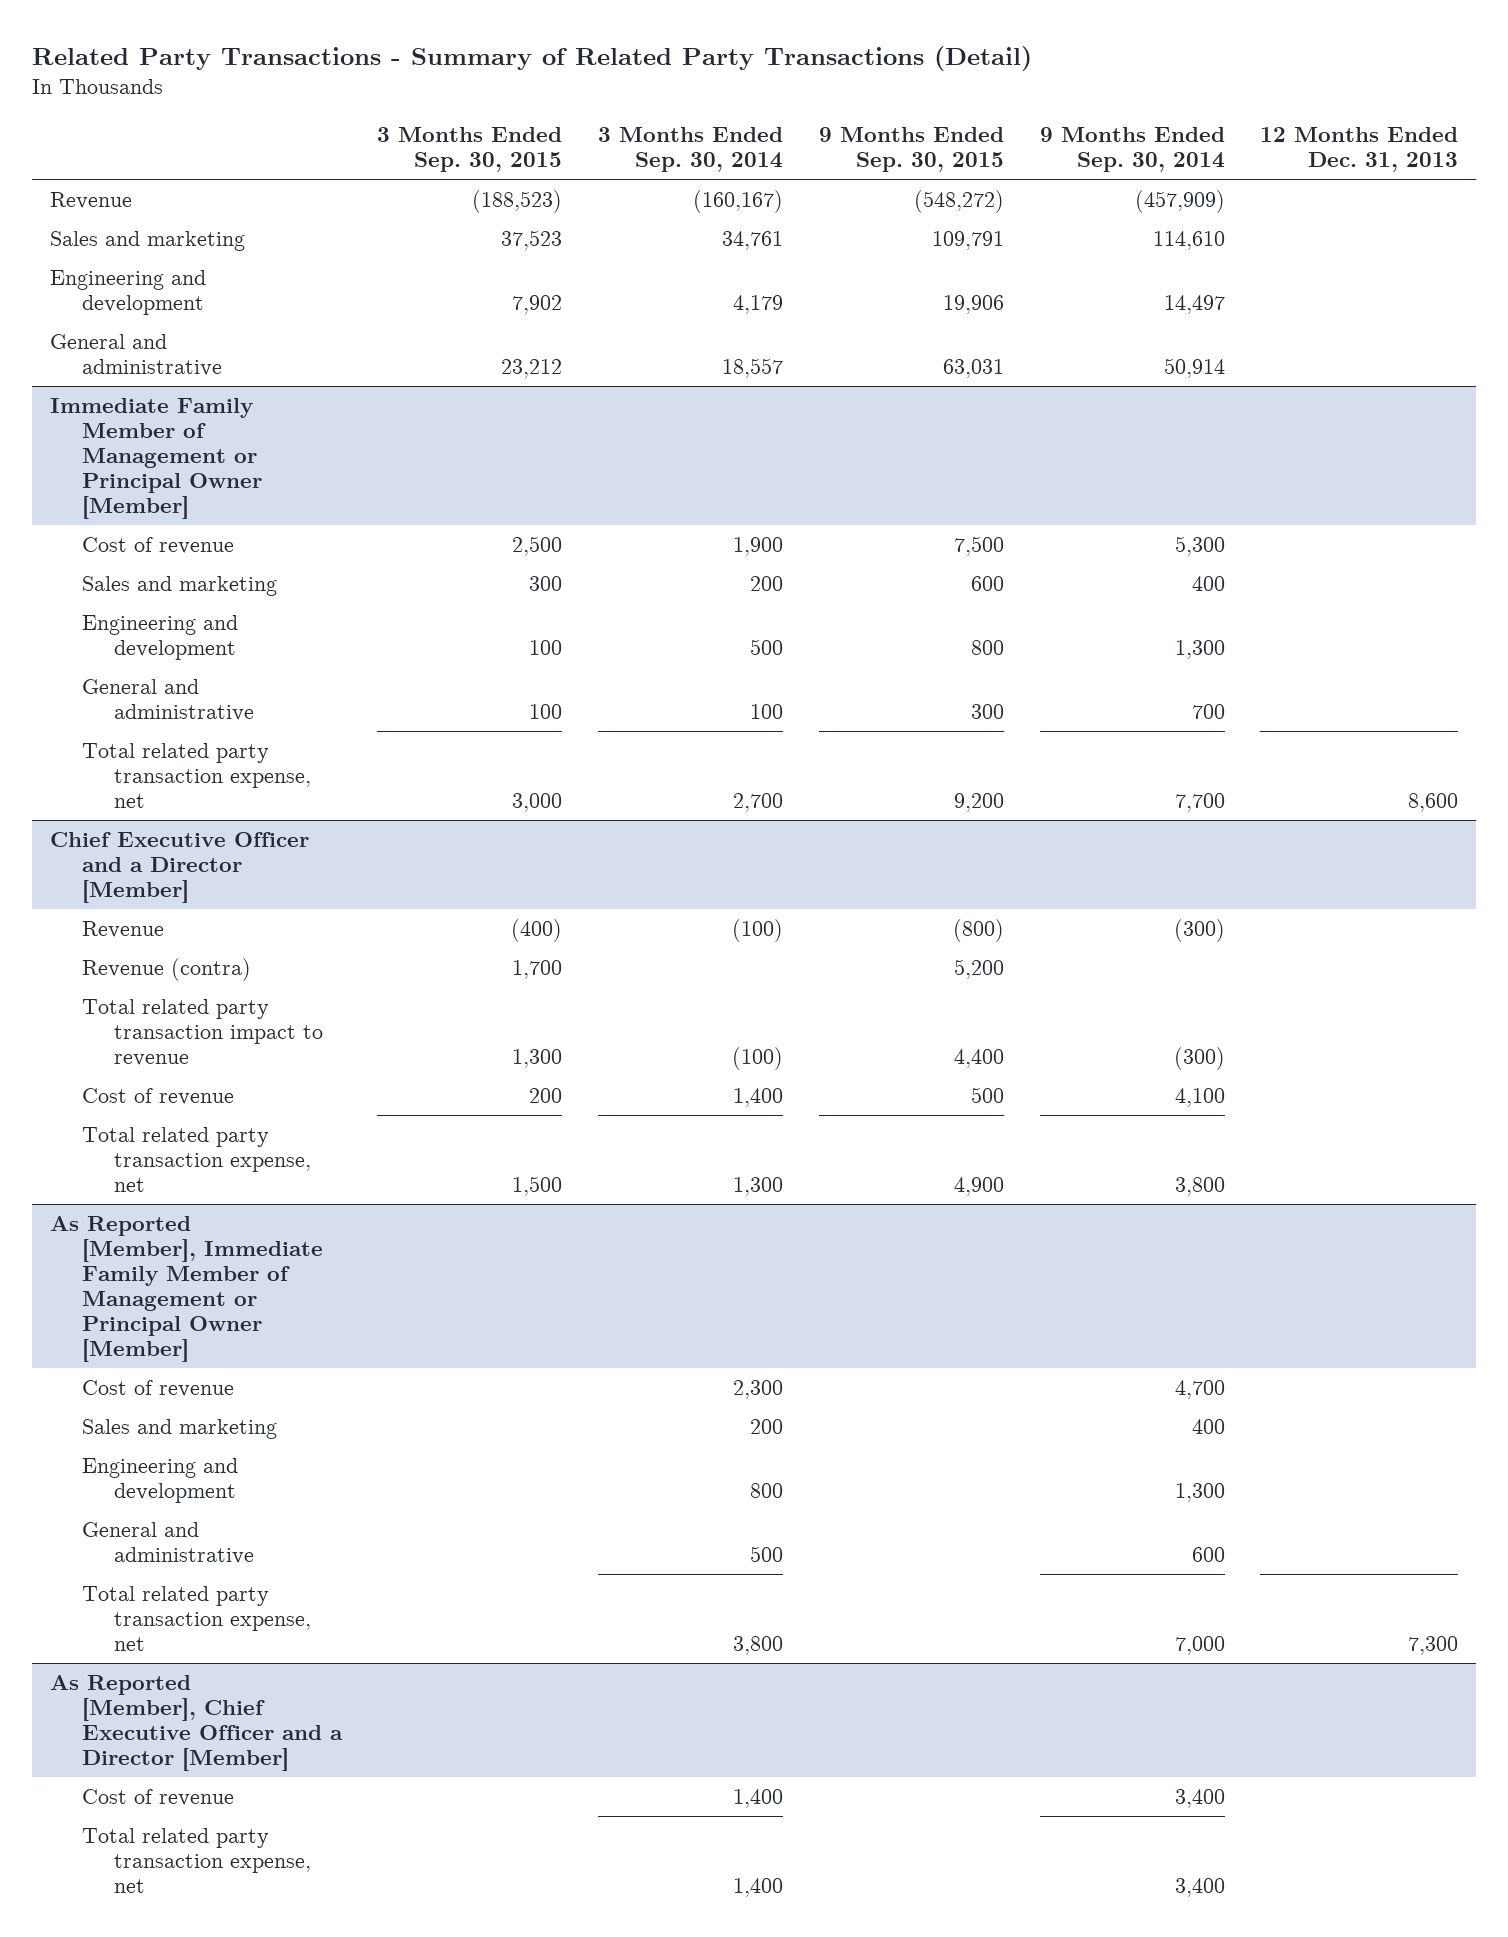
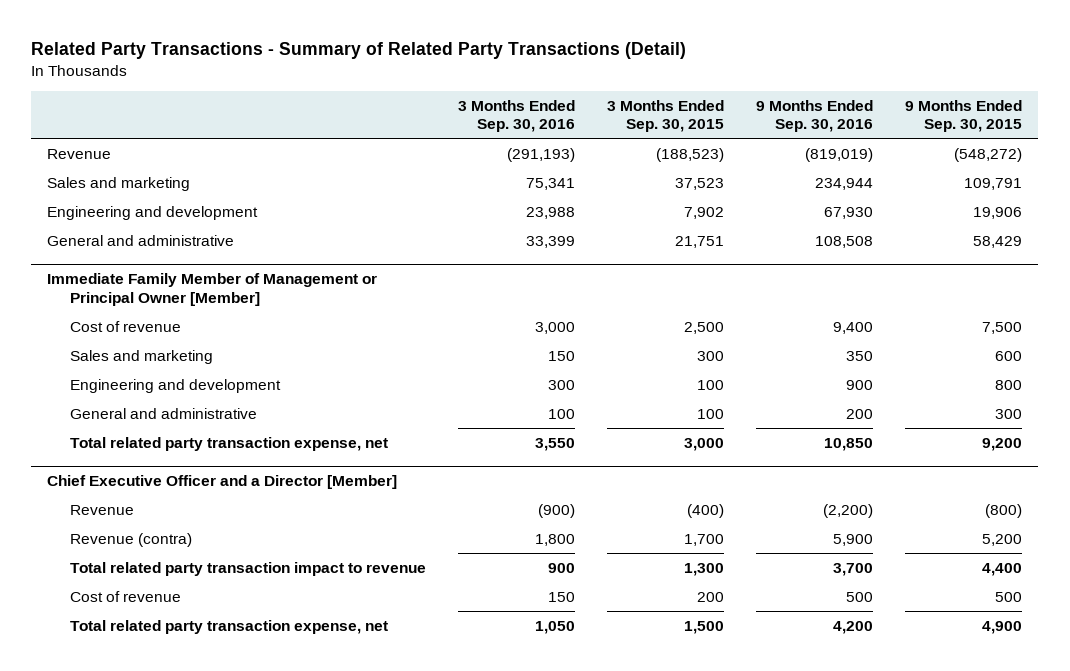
- | 3 Months Ended Sep. 30, 2015 | 3 Months Ended Sep. 30, 2014 | 9 Months Ended Sep. 30, 2015 | 9 Months Ended Sep. 30, 2014 | 12 Months Ended Dec. 31, 2013
+ | 3 Months Ended Sep. 30, 2016 | 3 Months Ended Sep. 30, 2015 | 9 Months Ended Sep. 30, 2016 | 9 Months Ended Sep. 30, 2015
- General and administrative | 23,212 | 18,557 | 63,031 | 50,914 |
+ General and administrative | 33,399 | 21,751 | 108,508 | 58,429
- As Reported [Member], Immediate Family Member of Management or Principal Owner [Member]
- Cost of revenue | | 2,300 | | 4,700 |
- Sales and marketing | | 200 | | 400 |
- Engineering and development | | 800 | | 1,300 |
- General and administrative | | 500 | | 600 |
- Total related party transaction expense, net | | 3,800 | | 7,000 | 7,300
- As Reported [Member], Chief Executive Officer and a Director [Member]
- Cost of revenue | | 1,400 | | 3,400 |
- Total related party transaction expense, net | | 1,400 | | 3,400 |

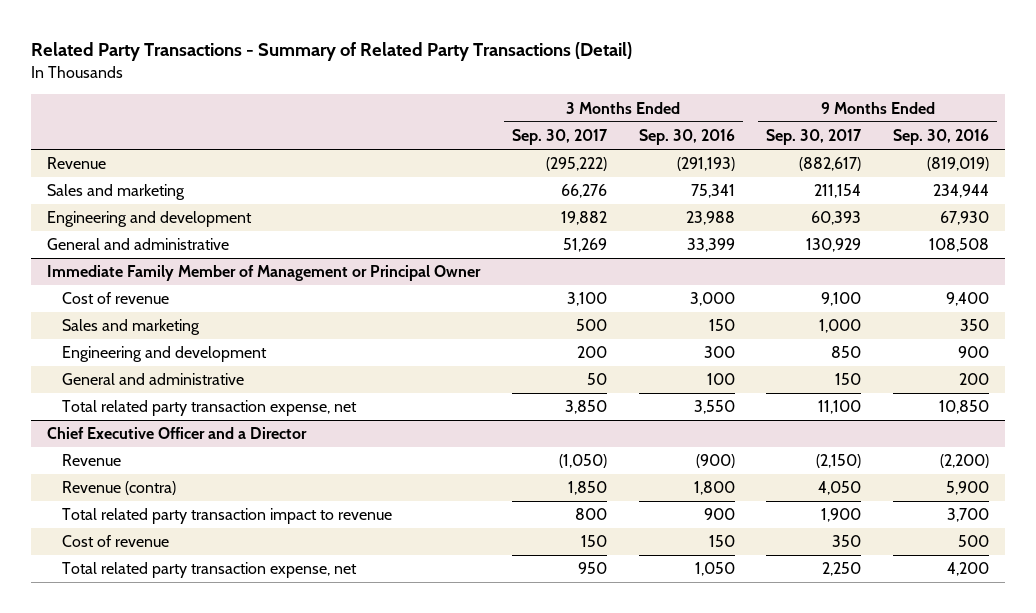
- | 3 Months Ended Sep. 30, 2016 | 3 Months Ended Sep. 30, 2015 | 9 Months Ended Sep. 30, 2016 | 9 Months Ended Sep. 30, 2015
+ | 3 Months Ended Sep. 30, 2017 | 3 Months Ended Sep. 30, 2016 | 9 Months Ended Sep. 30, 2017 | 9 Months Ended Sep. 30, 2016
- Immediate Family Member of Management or Principal Owner [Member]
+ Immediate Family Member of Management or Principal Owner
- Chief Executive Officer and a Director [Member]
+ Chief Executive Officer and a Director

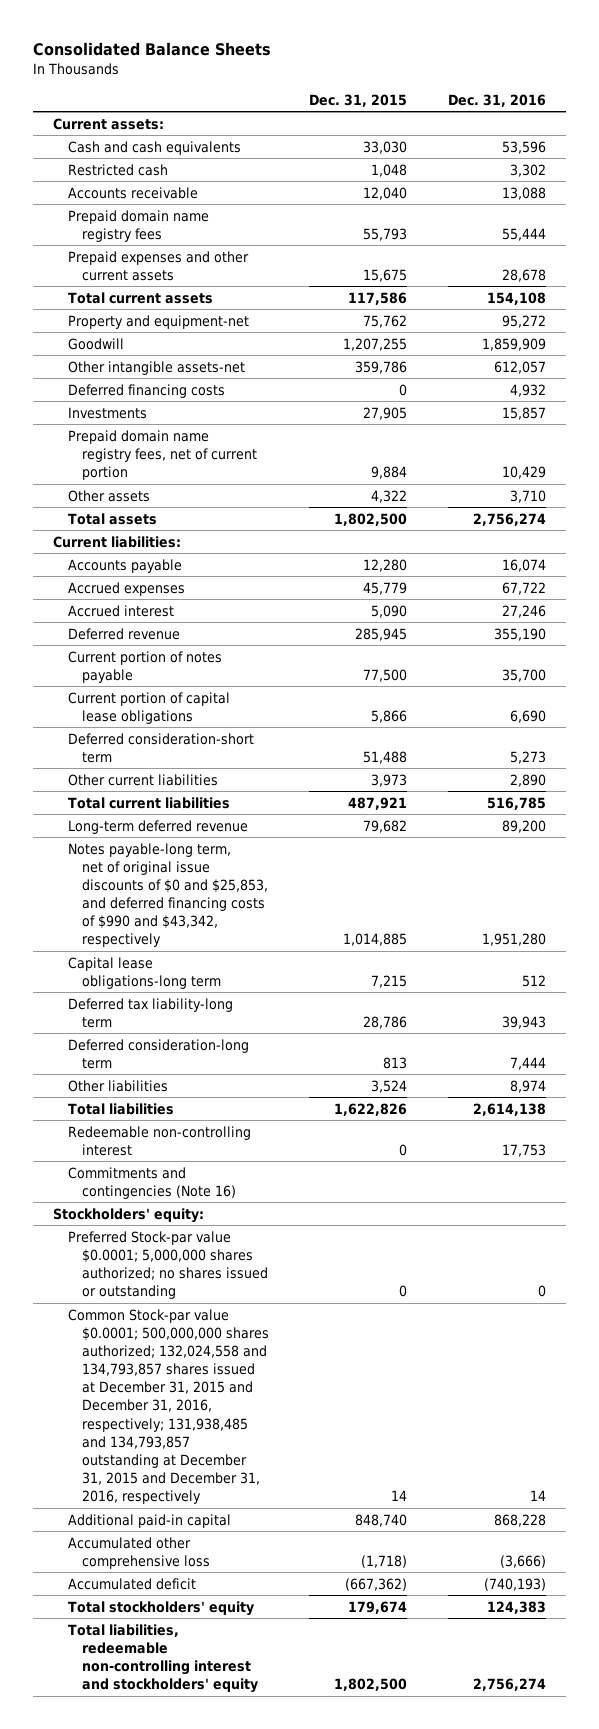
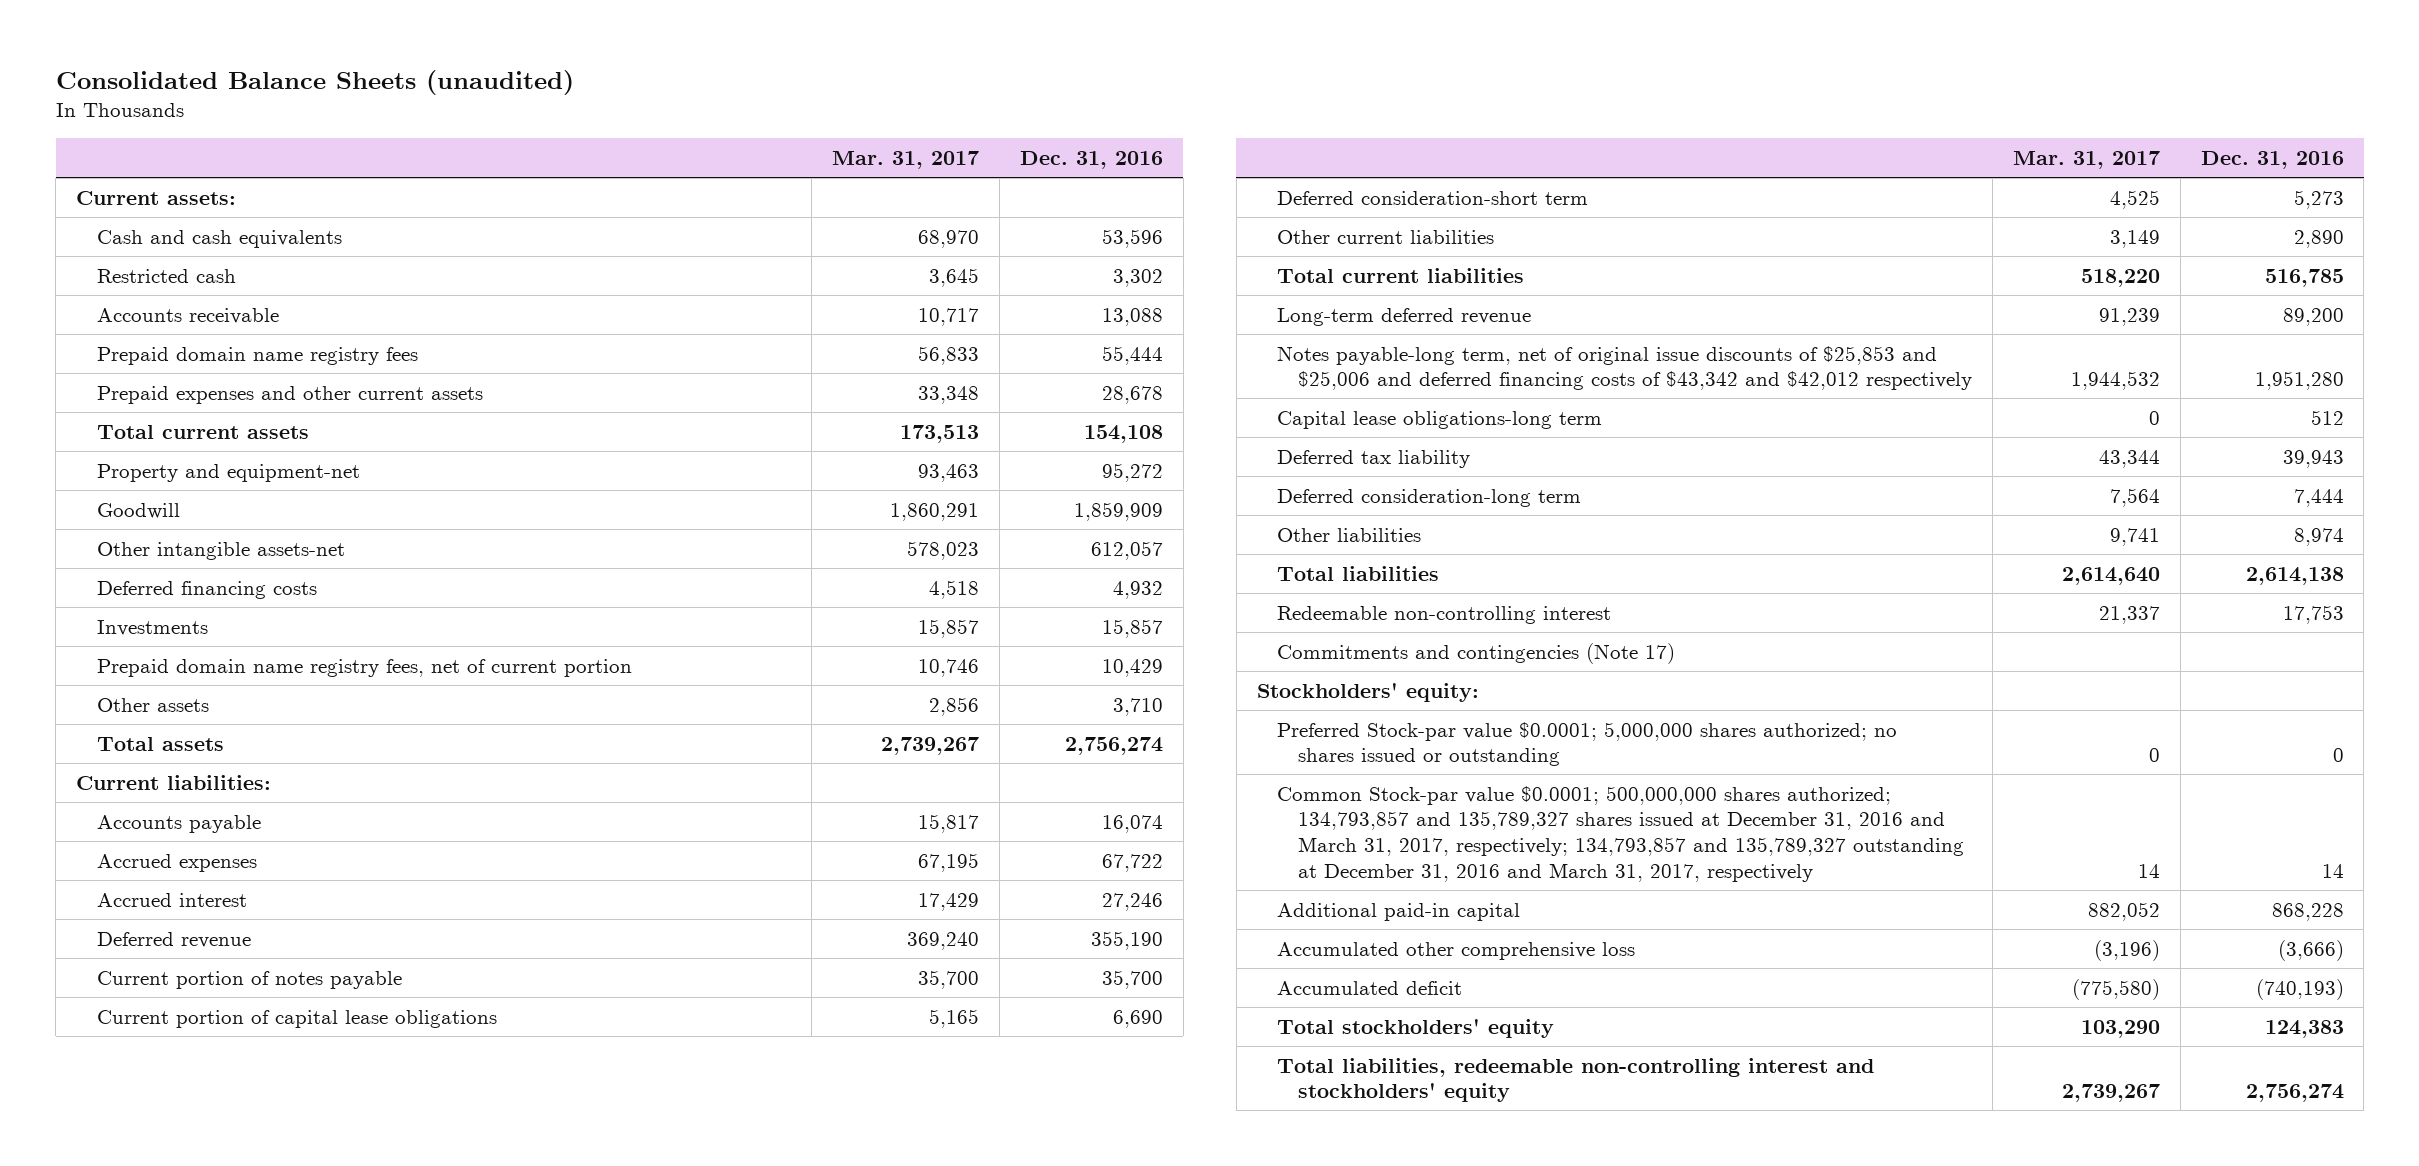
- Consolidated Balance Sheets
+ Consolidated Balance Sheets (unaudited)
- | Dec. 31, 2015 | Dec. 31, 2016
+ | Mar. 31, 2017 | Dec. 31, 2016
- Notes payable-long term, net of original issue discounts of $0 and $25,853, and deferred financing costs of $990 and $43,342, respectively | 1,014,885 | 1,951,280
+ Notes payable-long term, net of original issue discounts of $25,853 and $25,006 and deferred financing costs of $43,342 and $42,012 respectively | 1,944,532 | 1,951,280
- Deferred tax liability-long term | 28,786 | 39,943
+ Deferred tax liability | 43,344 | 39,943
- Commitments and contingencies (Note 16)
+ Commitments and contingencies (Note 17)
- Common Stock-par value $0.0001; 500,000,000 shares authorized; 132,024,558 and 134,793,857 shares issued at December 31, 2015 and December 31, 2016, respectively; 131,938,485 and 134,793,857 outstanding at December 31, 2015 and December 31, 2016, respectively | 14 | 14
+ Common Stock-par value $0.0001; 500,000,000 shares authorized; 134,793,857 and 135,789,327 shares issued at December 31, 2016 and March 31, 2017, respectively; 134,793,857 and 135,789,327 outstanding at December 31, 2016 and March 31, 2017, respectively | 14 | 14

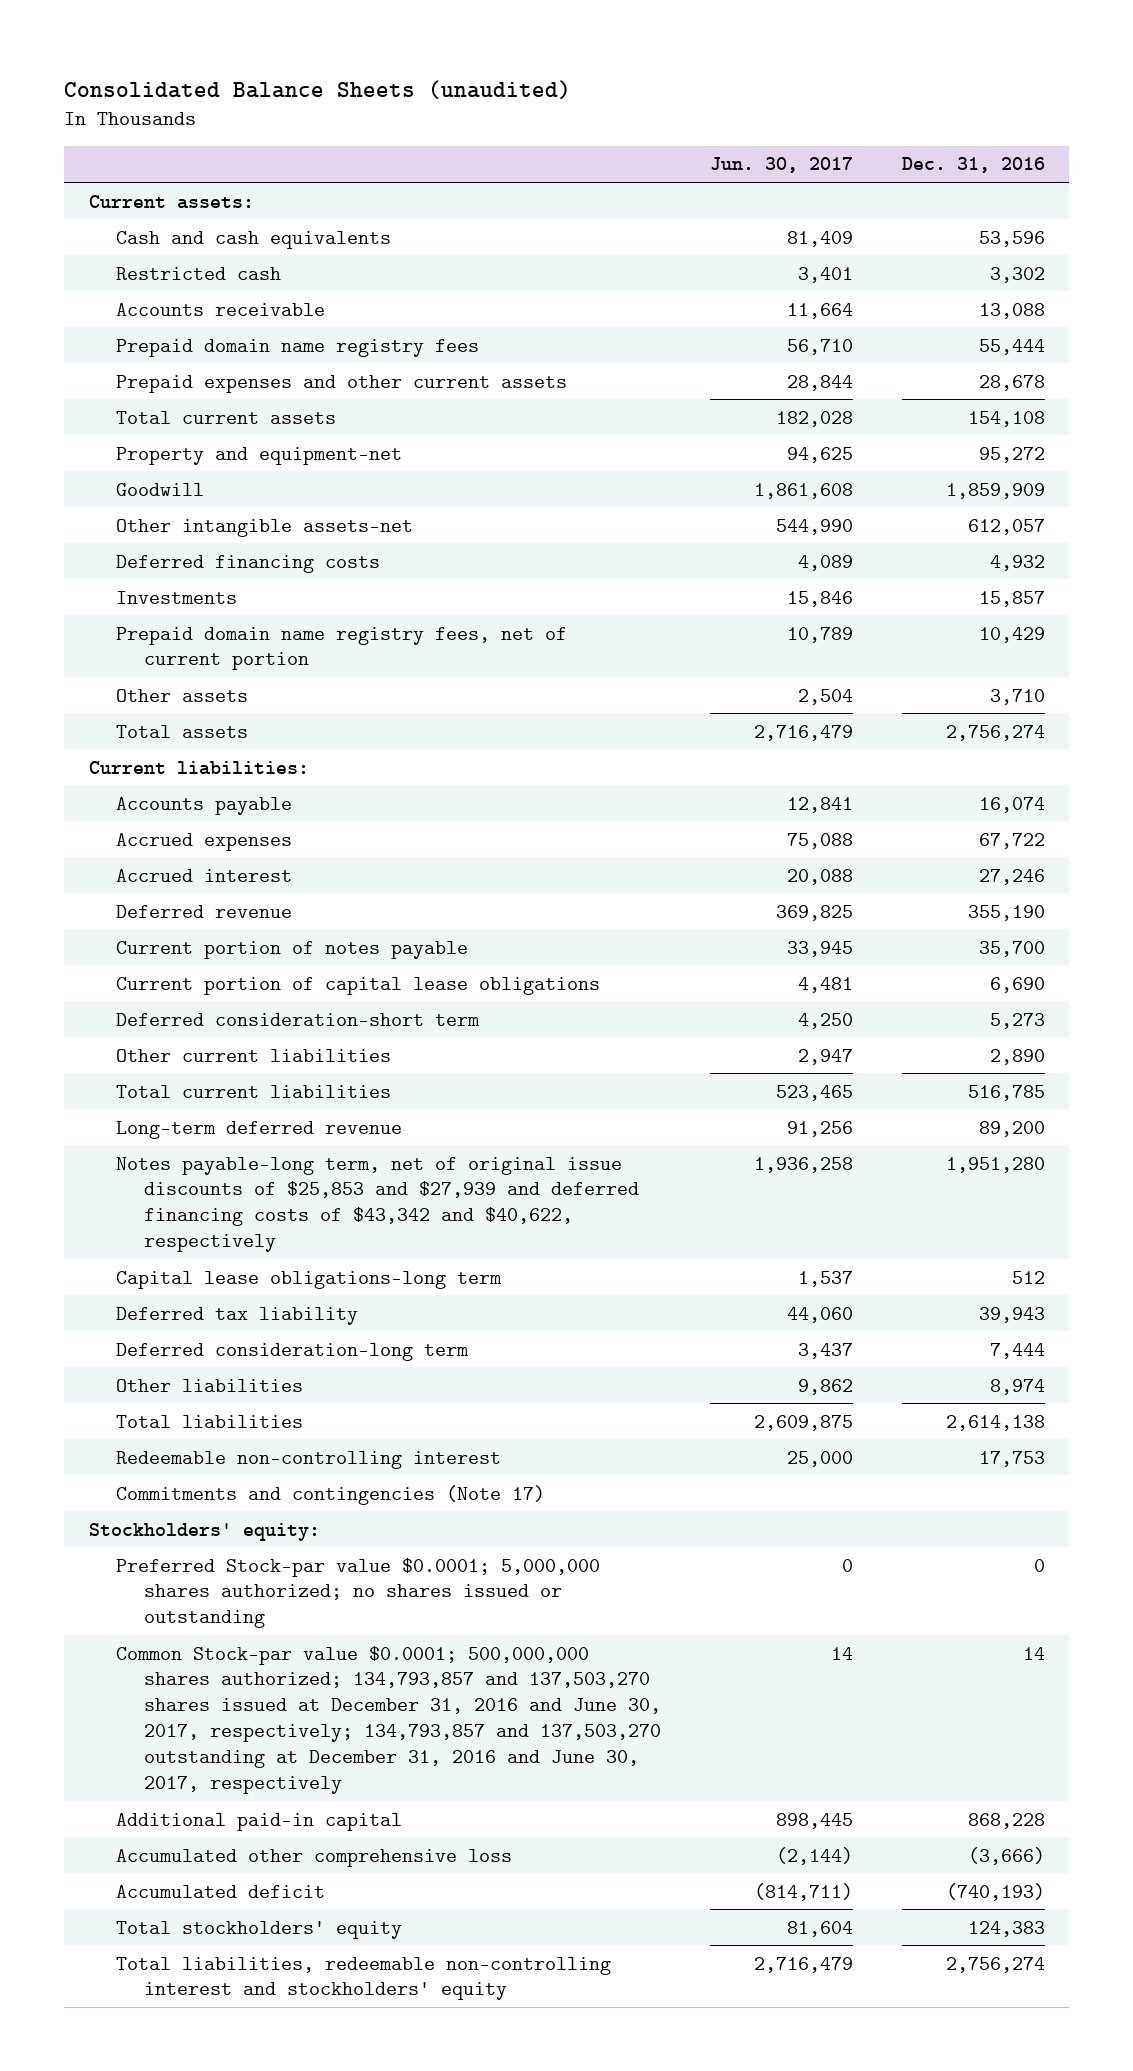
- | Mar. 31, 2017 | Dec. 31, 2016
+ | Jun. 30, 2017 | Dec. 31, 2016
- Notes payable-long term, net of original issue discounts of $25,853 and $25,006 and deferred financing costs of $43,342 and $42,012 respectively | 1,944,532 | 1,951,280
+ Notes payable-long term, net of original issue discounts of $25,853 and $27,939 and deferred financing costs of $43,342 and $40,622, respectively | 1,936,258 | 1,951,280
- Common Stock-par value $0.0001; 500,000,000 shares authorized; 134,793,857 and 135,789,327 shares issued at December 31, 2016 and March 31, 2017, respectively; 134,793,857 and 135,789,327 outstanding at December 31, 2016 and March 31, 2017, respectively | 14 | 14
+ Common Stock-par value $0.0001; 500,000,000 shares authorized; 134,793,857 and 137,503,270 shares issued at December 31, 2016 and June 30, 2017, respectively; 134,793,857 and 137,503,270 outstanding at December 31, 2016 and June 30, 2017, respectively | 14 | 14

